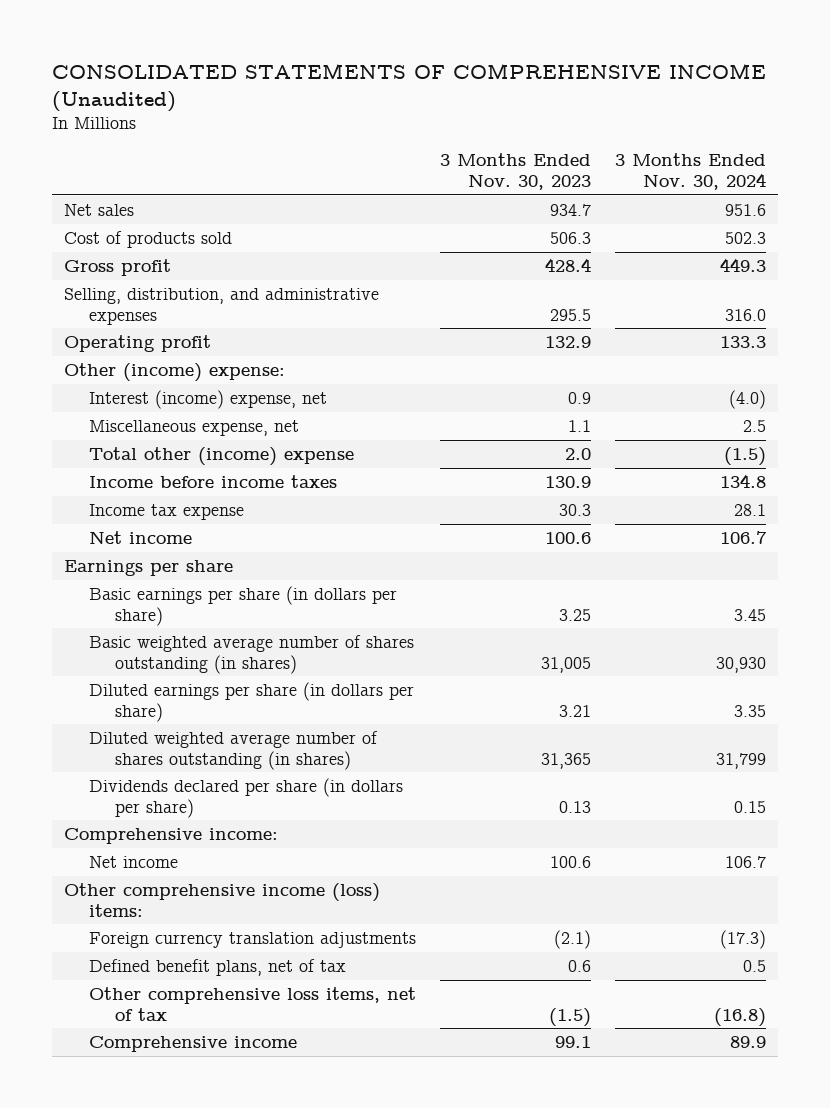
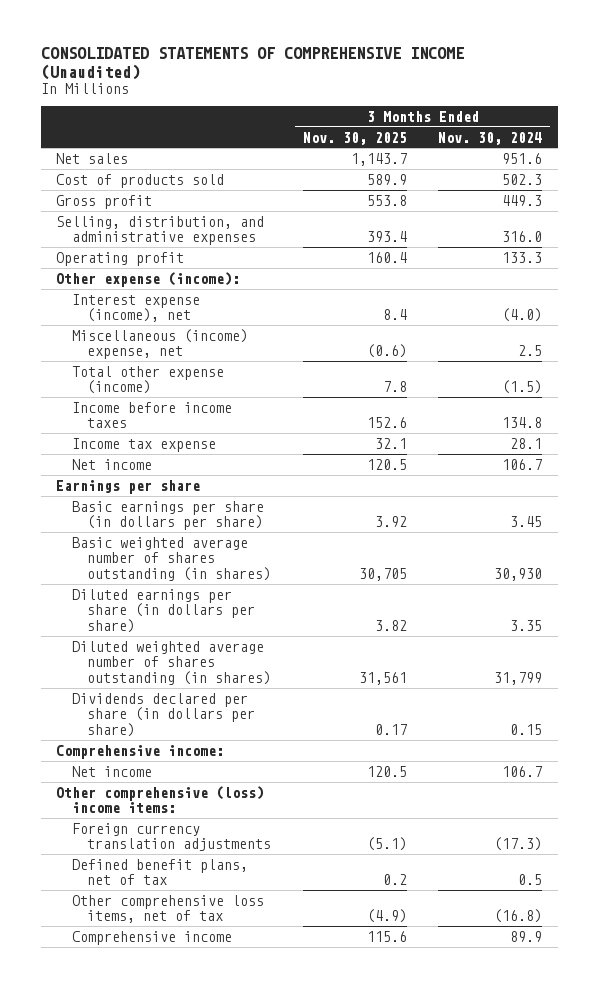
- | 3 Months Ended Nov. 30, 2023 | 3 Months Ended Nov. 30, 2024
+ | 3 Months Ended Nov. 30, 2025 | 3 Months Ended Nov. 30, 2024
- Other (income) expense:
- Interest (income) expense, net | 0.9 | (4.0)
- Miscellaneous expense, net | 1.1 | 2.5
- Total other (income) expense | 2.0 | (1.5)
+ Other expense (income):
+ Interest expense (income), net | 8.4 | (4.0)
+ Miscellaneous (income) expense, net | (0.6) | 2.5
+ Total other expense (income) | 7.8 | (1.5)
- Other comprehensive income (loss) items:
+ Other comprehensive (loss) income items:

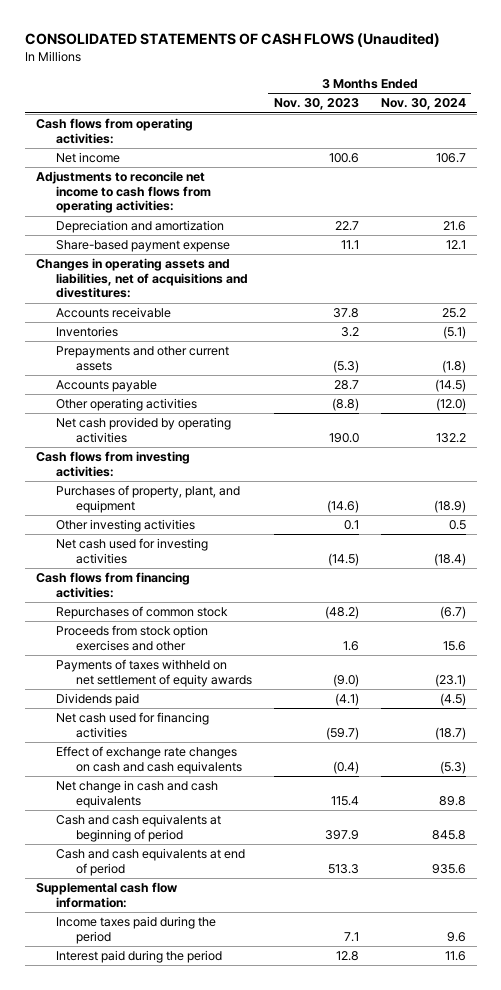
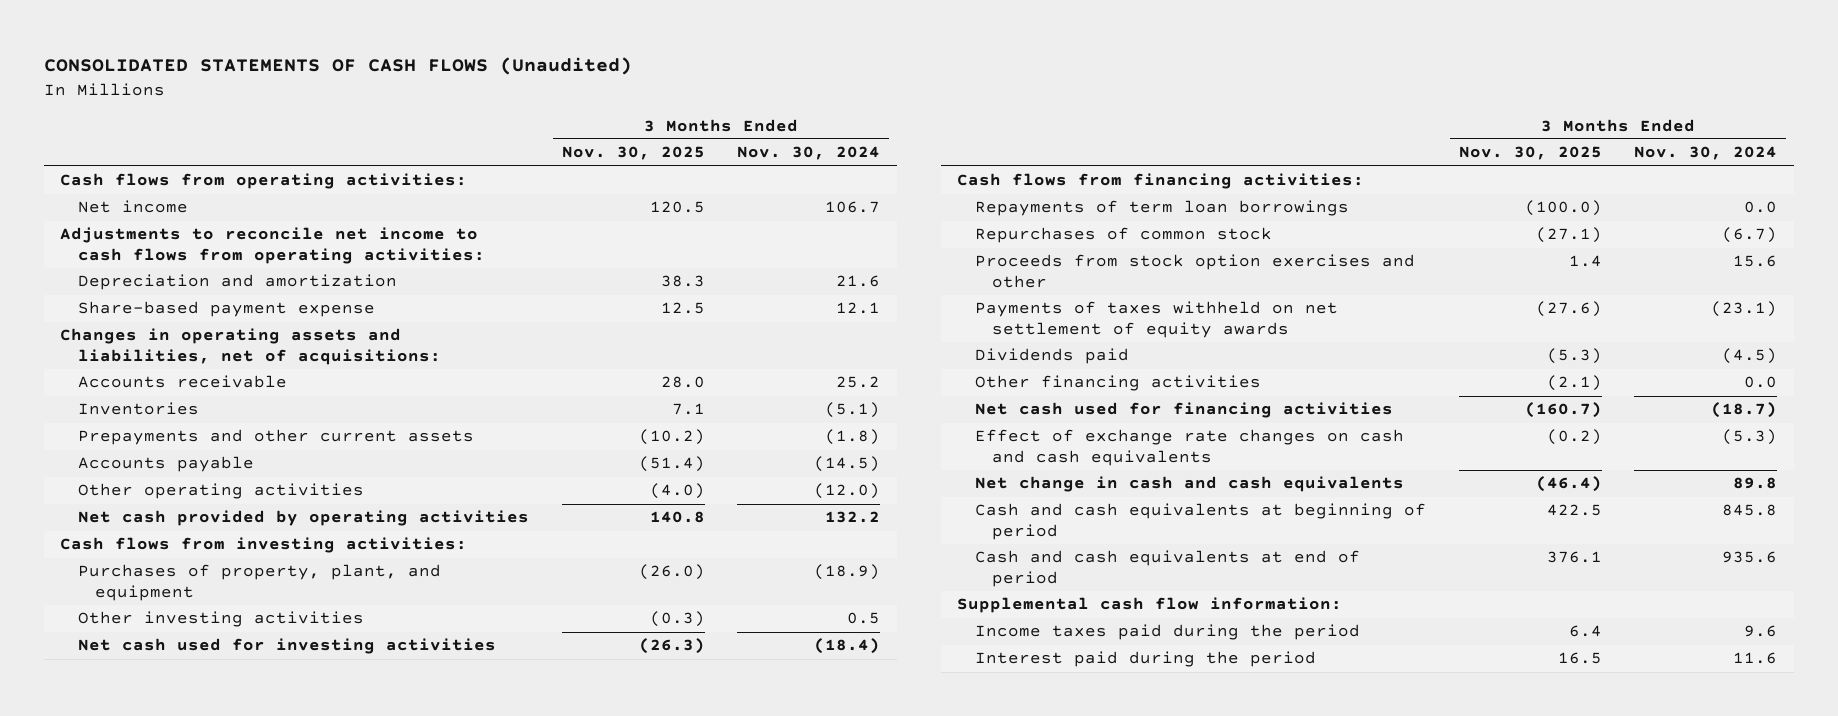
- | 3 Months Ended Nov. 30, 2023 | 3 Months Ended Nov. 30, 2024
+ | 3 Months Ended Nov. 30, 2025 | 3 Months Ended Nov. 30, 2024
- Changes in operating assets and liabilities, net of acquisitions and divestitures:
+ Changes in operating assets and liabilities, net of acquisitions:
+ Repayments of term loan borrowings | (100.0) | 0.0
+ Other financing activities | (2.1) | 0.0

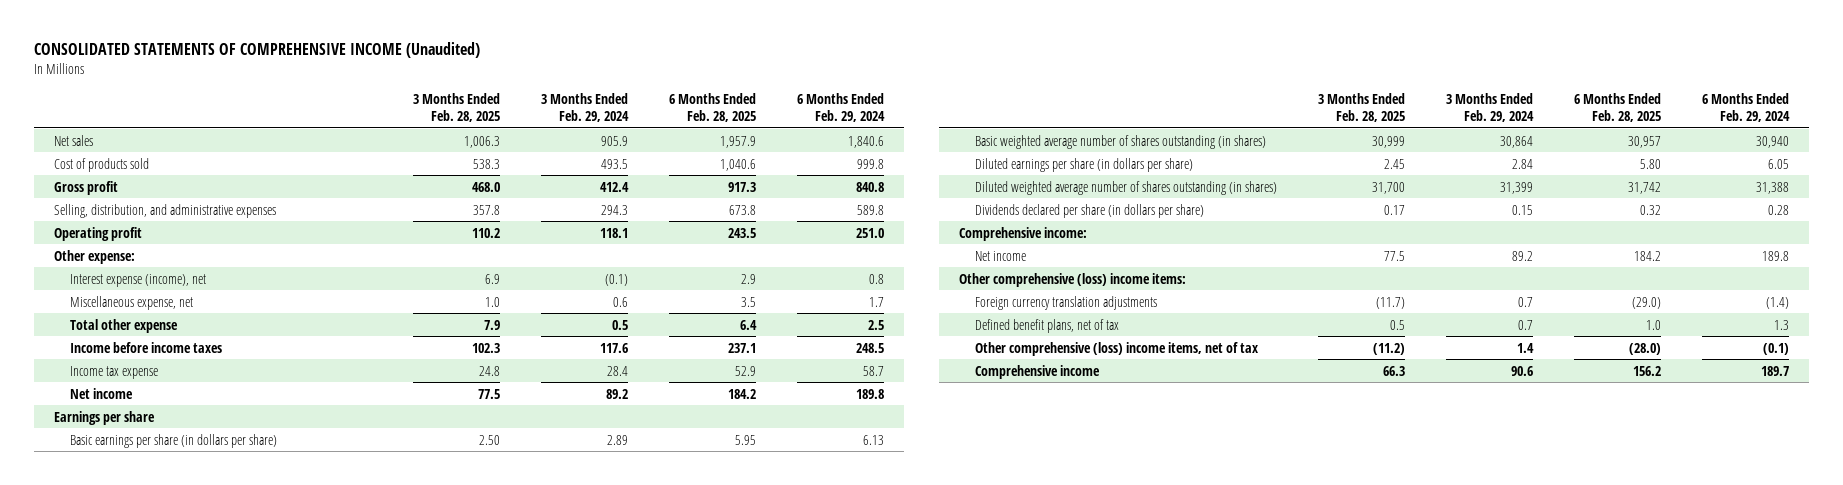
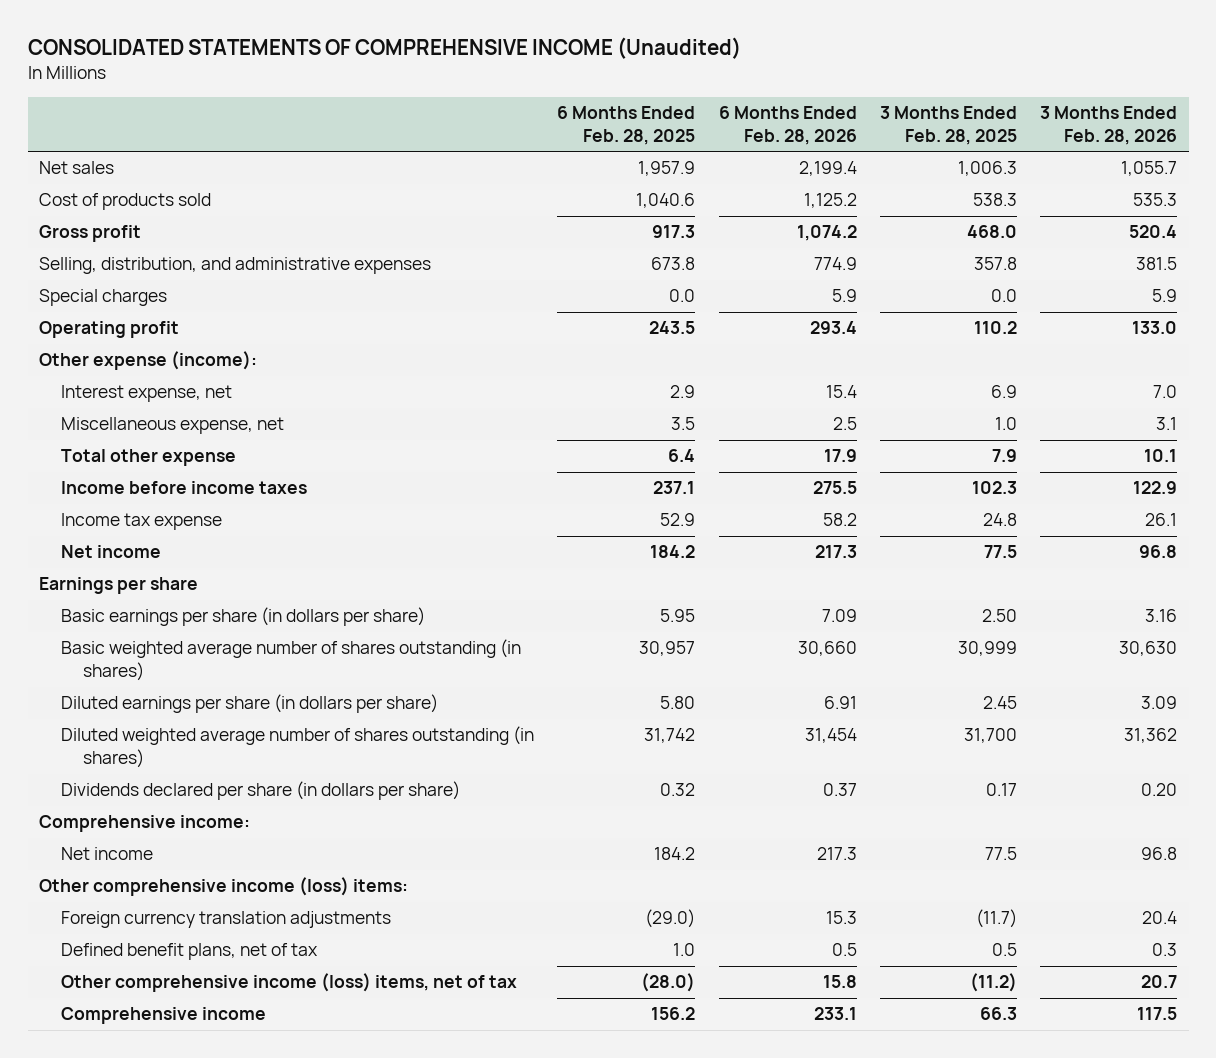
- | 3 Months Ended Feb. 28, 2025 | 3 Months Ended Feb. 29, 2024 | 6 Months Ended Feb. 28, 2025 | 6 Months Ended Feb. 29, 2024
+ | 6 Months Ended Feb. 28, 2025 | 6 Months Ended Feb. 28, 2026 | 3 Months Ended Feb. 28, 2025 | 3 Months Ended Feb. 28, 2026
+ Special charges | 0.0 | 5.9 | 0.0 | 5.9
- Other expense:
- Interest expense (income), net | 6.9 | (0.1) | 2.9 | 0.8
+ Other expense (income):
+ Interest expense, net | 2.9 | 15.4 | 6.9 | 7.0
- Other comprehensive (loss) income items:
+ Other comprehensive income (loss) items:
- Other comprehensive (loss) income items, net of tax | (11.2) | 1.4 | (28.0) | (0.1)
+ Other comprehensive income (loss) items, net of tax | (28.0) | 15.8 | (11.2) | 20.7

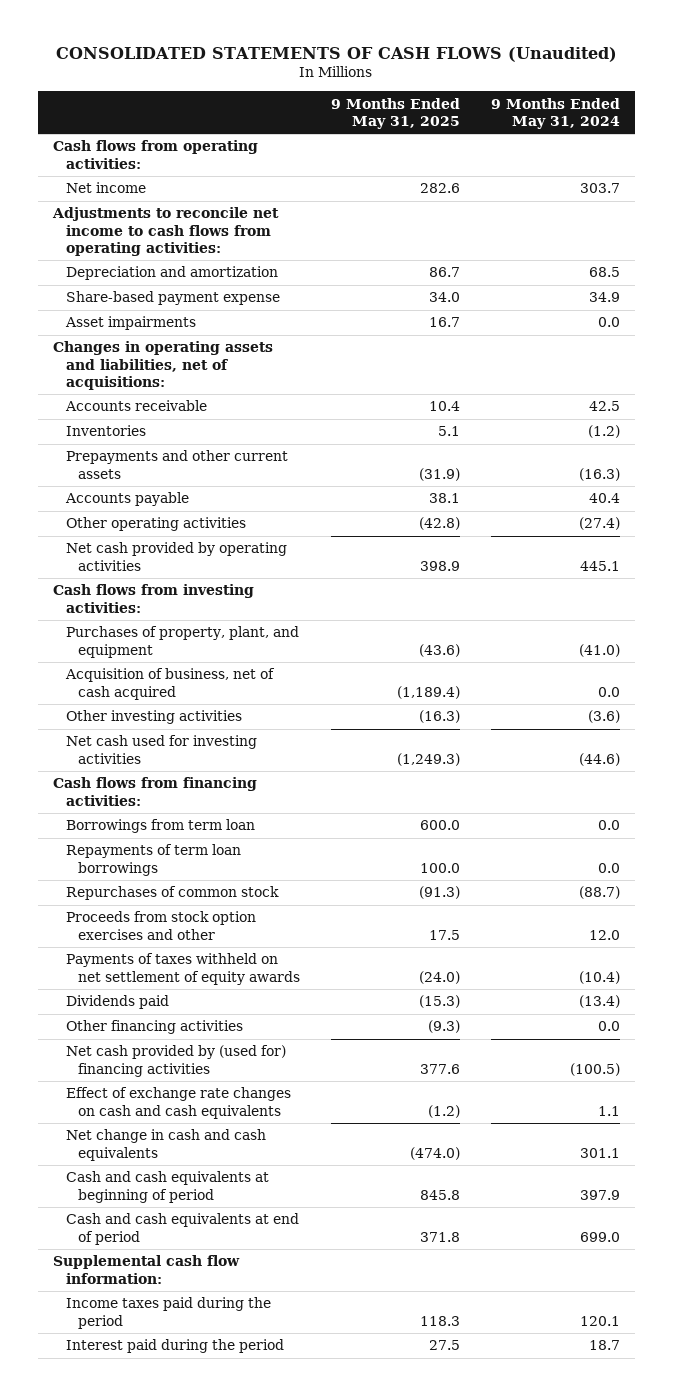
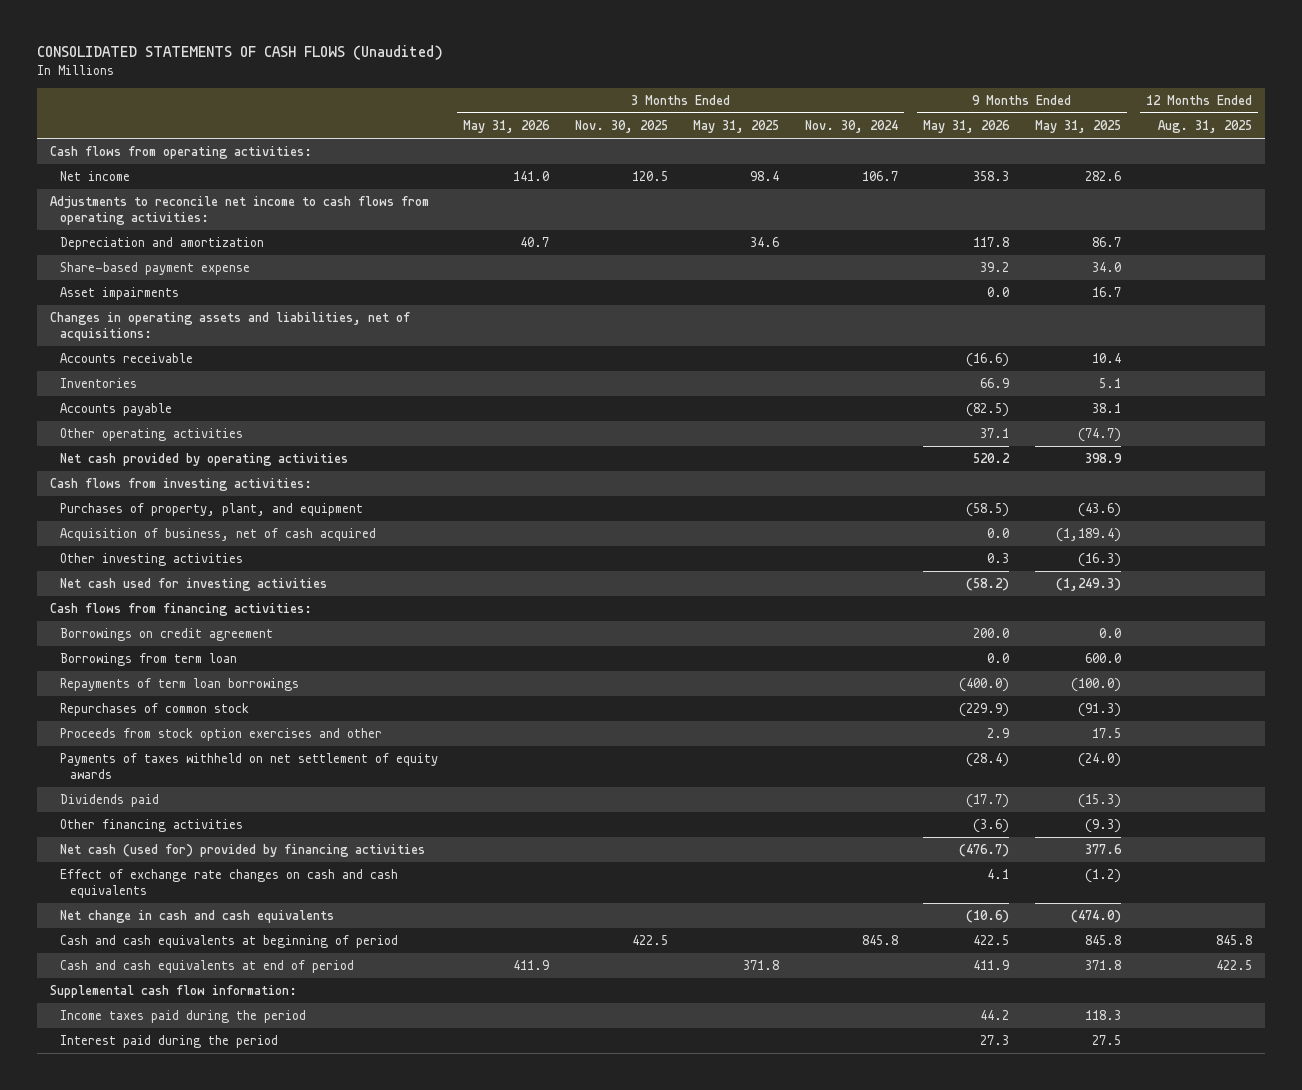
- | 9 Months Ended May 31, 2025 | 9 Months Ended May 31, 2024
+ | 3 Months Ended May 31, 2026 | 3 Months Ended Nov. 30, 2025 | 3 Months Ended May 31, 2025 | 3 Months Ended Nov. 30, 2024 | 9 Months Ended May 31, 2026 | 9 Months Ended May 31, 2025 | 12 Months Ended Aug. 31, 2025
- Prepayments and other current assets | (31.9) | (16.3)
- Other operating activities | (42.8) | (27.4)
+ Other operating activities | | | | | 37.1 | (74.7) |
+ Borrowings on credit agreement | | | | | 200.0 | 0.0 |
- Repayments of term loan borrowings | 100.0 | 0.0
+ Repayments of term loan borrowings | | | | | (400.0) | (100.0) |
- Net cash provided by (used for) financing activities | 377.6 | (100.5)
+ Net cash (used for) provided by financing activities | | | | | (476.7) | 377.6 |

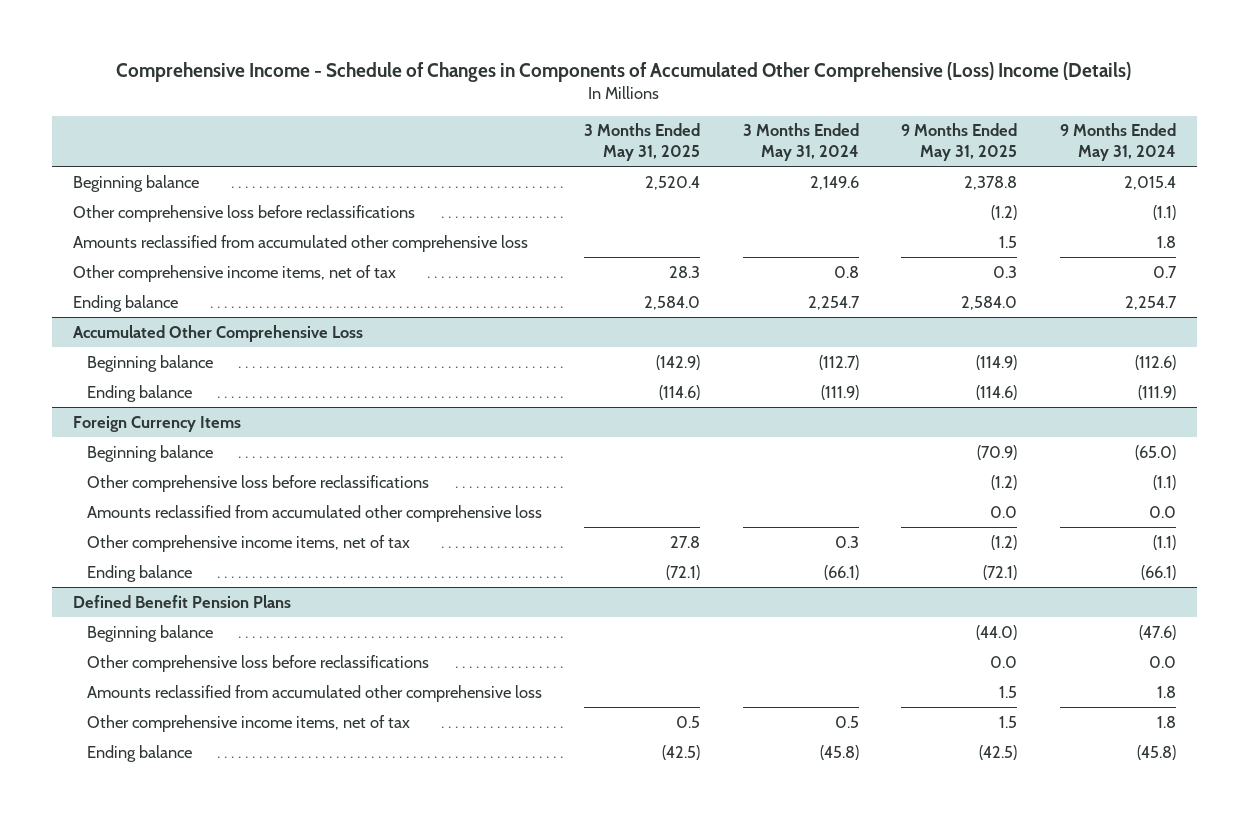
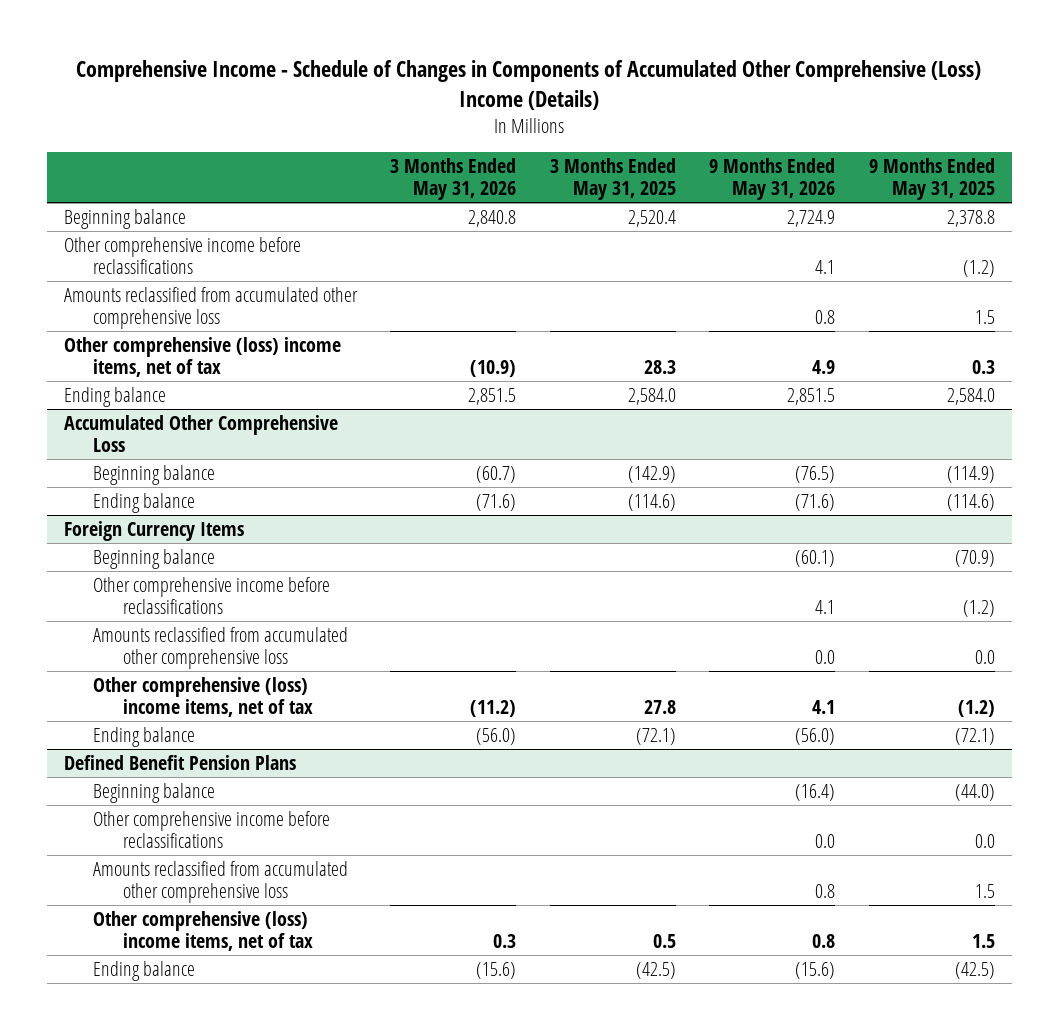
- | 3 Months Ended May 31, 2025 | 3 Months Ended May 31, 2024 | 9 Months Ended May 31, 2025 | 9 Months Ended May 31, 2024
+ | 3 Months Ended May 31, 2026 | 3 Months Ended May 31, 2025 | 9 Months Ended May 31, 2026 | 9 Months Ended May 31, 2025
- Other comprehensive loss before reclassifications | | | (1.2) | (1.1)
+ Other comprehensive income before reclassifications | | | 4.1 | (1.2)
- Other comprehensive income items, net of tax | 28.3 | 0.8 | 0.3 | 0.7
+ Other comprehensive (loss) income items, net of tax | (10.9) | 28.3 | 4.9 | 0.3
@ Foreign Currency Items
- Other comprehensive loss before reclassifications | | | (1.2) | (1.1)
+ Other comprehensive income before reclassifications | | | 4.1 | (1.2)
- Other comprehensive income items, net of tax | 27.8 | 0.3 | (1.2) | (1.1)
+ Other comprehensive (loss) income items, net of tax | (11.2) | 27.8 | 4.1 | (1.2)
@ Defined Benefit Pension Plans
- Other comprehensive loss before reclassifications | | | 0.0 | 0.0
+ Other comprehensive income before reclassifications | | | 0.0 | 0.0
- Other comprehensive income items, net of tax | 0.5 | 0.5 | 1.5 | 1.8
+ Other comprehensive (loss) income items, net of tax | 0.3 | 0.5 | 0.8 | 1.5

